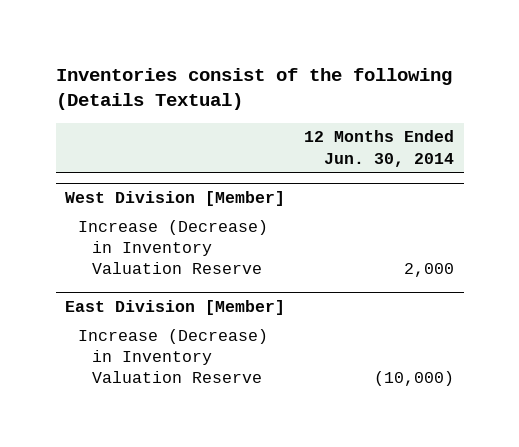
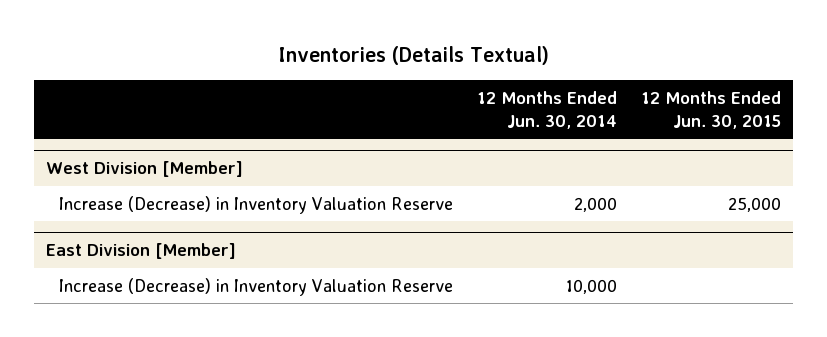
- Inventories consist of the following (Details Textual)
+ Inventories (Details Textual)
- | 12 Months Ended Jun. 30, 2014
+ | 12 Months Ended Jun. 30, 2014 | 12 Months Ended Jun. 30, 2015
@ East Division [Member]
- Increase (Decrease) in Inventory Valuation Reserve | (10,000)
+ Increase (Decrease) in Inventory Valuation Reserve | 10,000 |

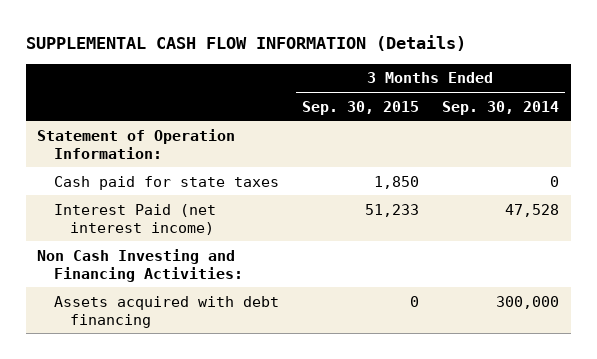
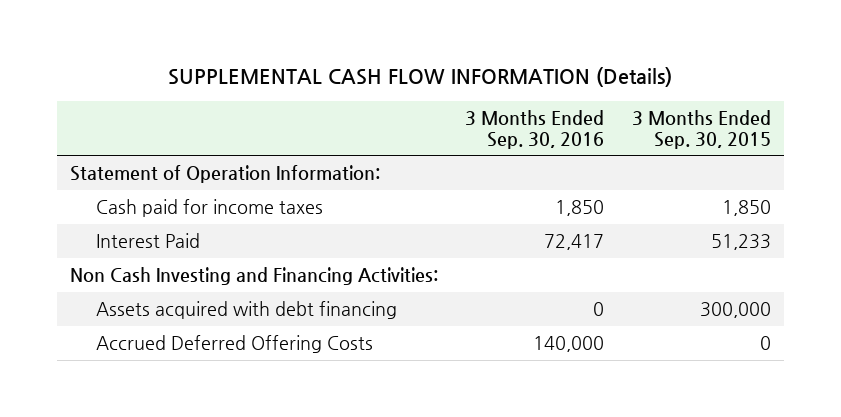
- | 3 Months Ended Sep. 30, 2015 | 3 Months Ended Sep. 30, 2014
+ | 3 Months Ended Sep. 30, 2016 | 3 Months Ended Sep. 30, 2015
- Cash paid for state taxes | 1,850 | 0
- Interest Paid (net interest income) | 51,233 | 47,528
+ Cash paid for income taxes | 1,850 | 1,850
+ Interest Paid | 72,417 | 51,233
- Assets acquired with debt financing | 0 | 300,000
+ Assets acquired with debt financing | 0 | 300,000
+ Accrued Deferred Offering Costs | 140,000 | 0

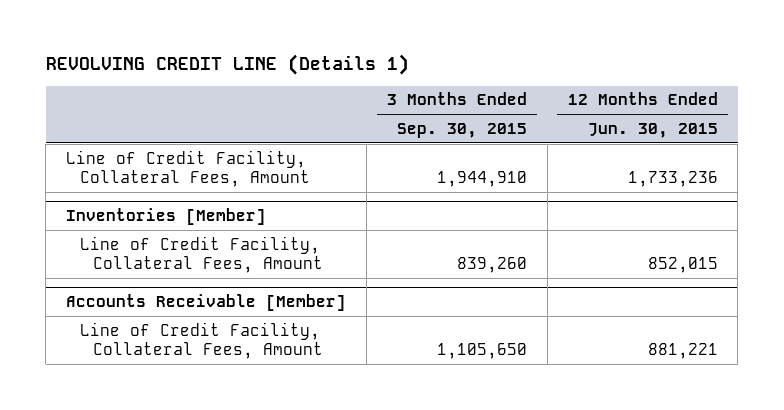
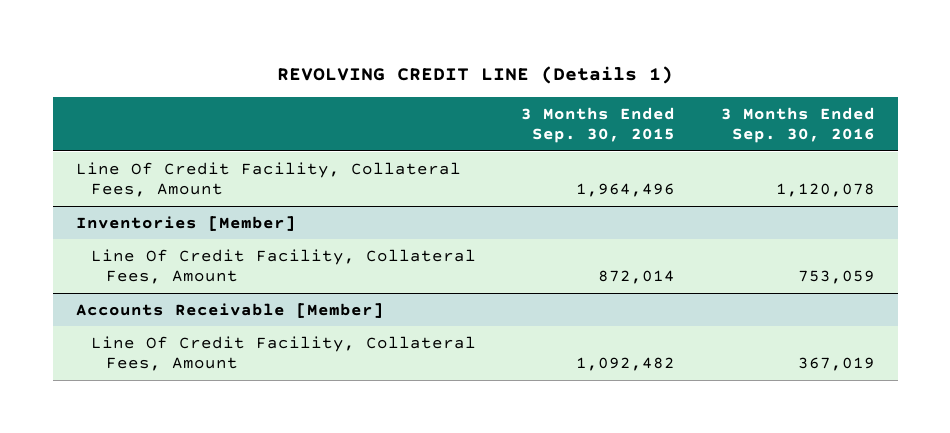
- | 3 Months Ended Sep. 30, 2015 | 12 Months Ended Jun. 30, 2015
+ | 3 Months Ended Sep. 30, 2015 | 3 Months Ended Sep. 30, 2016
- Line of Credit Facility, Collateral Fees, Amount | 1,944,910 | 1,733,236
+ Line Of Credit Facility, Collateral Fees, Amount | 1,964,496 | 1,120,078
@ Inventories [Member]
- Line of Credit Facility, Collateral Fees, Amount | 839,260 | 852,015
+ Line Of Credit Facility, Collateral Fees, Amount | 872,014 | 753,059
@ Accounts Receivable [Member]
- Line of Credit Facility, Collateral Fees, Amount | 1,105,650 | 881,221
+ Line Of Credit Facility, Collateral Fees, Amount | 1,092,482 | 367,019

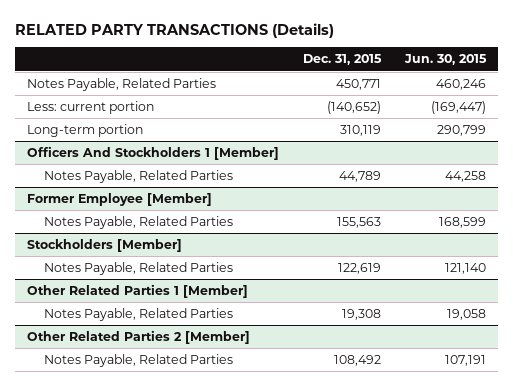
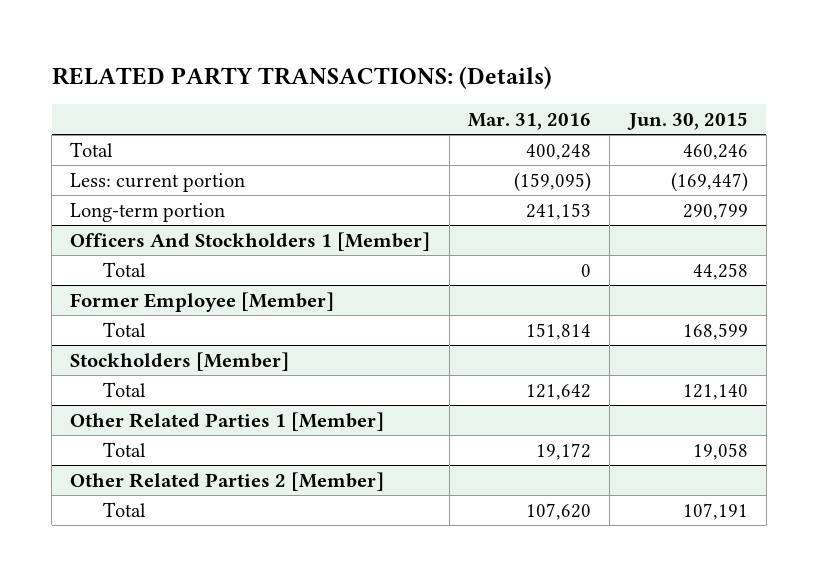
- RELATED PARTY TRANSACTIONS (Details)
+ RELATED PARTY TRANSACTIONS: (Details)
- | Dec. 31, 2015 | Jun. 30, 2015
+ | Mar. 31, 2016 | Jun. 30, 2015
- Notes Payable, Related Parties | 450,771 | 460,246
+ Total | 400,248 | 460,246
@ Officers And Stockholders 1 [Member]
- Notes Payable, Related Parties | 44,789 | 44,258
+ Total | 0 | 44,258
@ Former Employee [Member]
- Notes Payable, Related Parties | 155,563 | 168,599
+ Total | 151,814 | 168,599
@ Stockholders [Member]
- Notes Payable, Related Parties | 122,619 | 121,140
+ Total | 121,642 | 121,140
@ Other Related Parties 1 [Member]
- Notes Payable, Related Parties | 19,308 | 19,058
+ Total | 19,172 | 19,058
@ Other Related Parties 2 [Member]
- Notes Payable, Related Parties | 108,492 | 107,191
+ Total | 107,620 | 107,191

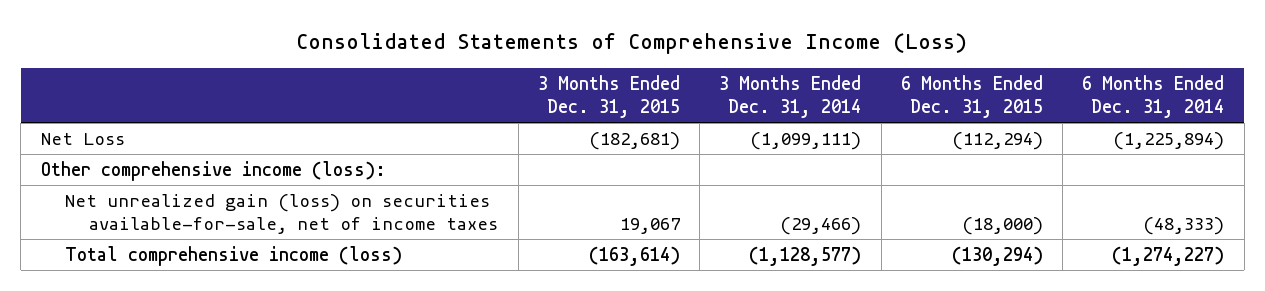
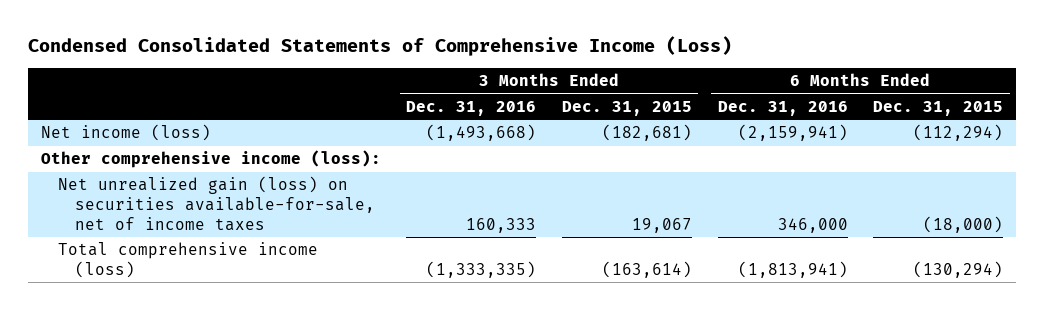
- Consolidated Statements of Comprehensive Income (Loss)
+ Condensed Consolidated Statements of Comprehensive Income (Loss)
- | 3 Months Ended Dec. 31, 2015 | 3 Months Ended Dec. 31, 2014 | 6 Months Ended Dec. 31, 2015 | 6 Months Ended Dec. 31, 2014
+ | 3 Months Ended Dec. 31, 2016 | 3 Months Ended Dec. 31, 2015 | 6 Months Ended Dec. 31, 2016 | 6 Months Ended Dec. 31, 2015
- Net Loss | (182,681) | (1,099,111) | (112,294) | (1,225,894)
+ Net income (loss) | (1,493,668) | (182,681) | (2,159,941) | (112,294)

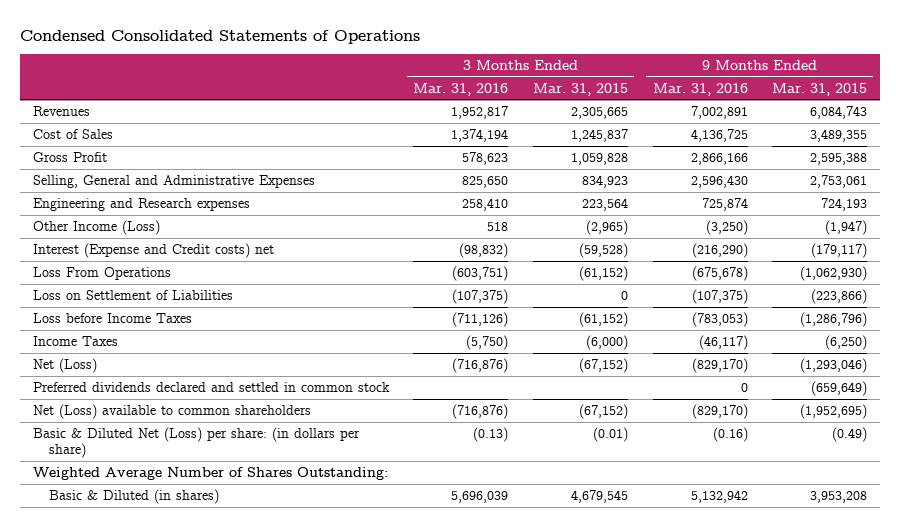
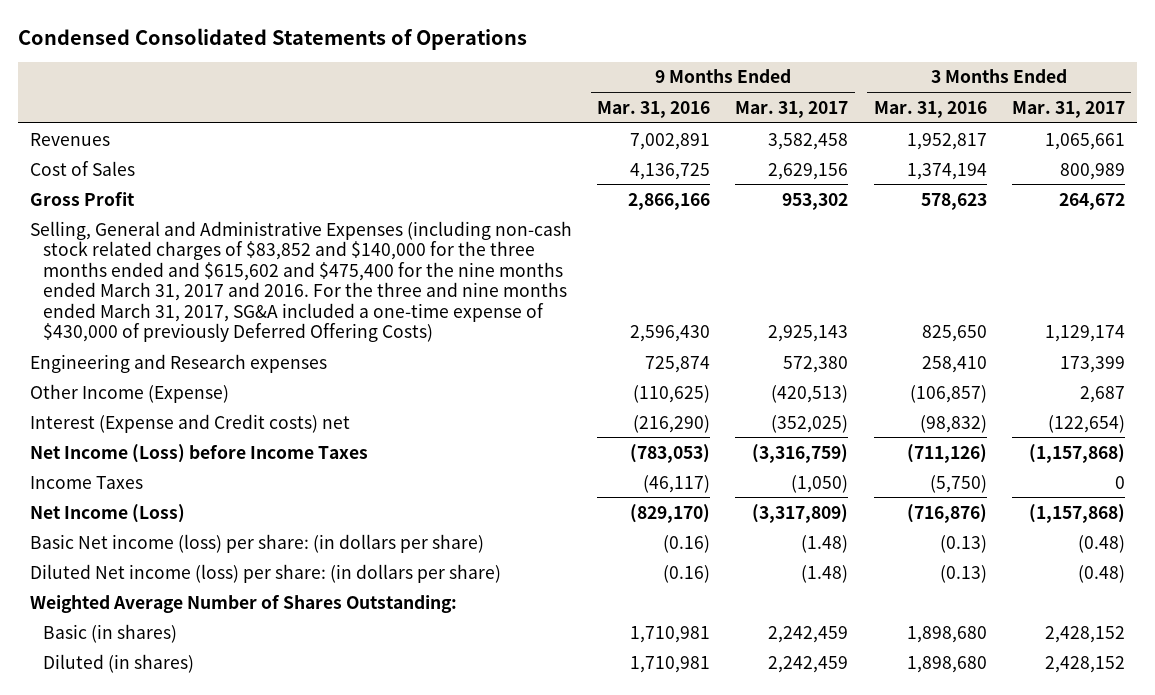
- | 3 Months Ended Mar. 31, 2016 | 3 Months Ended Mar. 31, 2015 | 9 Months Ended Mar. 31, 2016 | 9 Months Ended Mar. 31, 2015
+ | 9 Months Ended Mar. 31, 2016 | 9 Months Ended Mar. 31, 2017 | 3 Months Ended Mar. 31, 2016 | 3 Months Ended Mar. 31, 2017
- Selling, General and Administrative Expenses | 825,650 | 834,923 | 2,596,430 | 2,753,061
+ Selling, General and Administrative Expenses (including non-cash stock related charges of $83,852 and $140,000 for the three months ended and $615,602 and $475,400 for the nine months ended March 31, 2017 and 2016. For the three and nine months ended March 31, 2017, SG&A included a one-time expense of $430,000 of previously Deferred Offering Costs) | 2,596,430 | 2,925,143 | 825,650 | 1,129,174
- Other Income (Loss) | 518 | (2,965) | (3,250) | (1,947)
+ Other Income (Expense) | (110,625) | (420,513) | (106,857) | 2,687
- Loss From Operations | (603,751) | (61,152) | (675,678) | (1,062,930)
- Loss on Settlement of Liabilities | (107,375) | 0 | (107,375) | (223,866)
- Loss before Income Taxes | (711,126) | (61,152) | (783,053) | (1,286,796)
+ Net Income (Loss) before Income Taxes | (783,053) | (3,316,759) | (711,126) | (1,157,868)
- Net (Loss) | (716,876) | (67,152) | (829,170) | (1,293,046)
- Preferred dividends declared and settled in common stock | | | 0 | (659,649)
- Net (Loss) available to common shareholders | (716,876) | (67,152) | (829,170) | (1,952,695)
- Basic & Diluted Net (Loss) per share: (in dollars per share) | (0.13) | (0.01) | (0.16) | (0.49)
+ Net Income (Loss) | (829,170) | (3,317,809) | (716,876) | (1,157,868)
+ Basic Net income (loss) per share: (in dollars per share) | (0.16) | (1.48) | (0.13) | (0.48)
+ Diluted Net income (loss) per share: (in dollars per share) | (0.16) | (1.48) | (0.13) | (0.48)
- Basic & Diluted (in shares) | 5,696,039 | 4,679,545 | 5,132,942 | 3,953,208
+ Basic (in shares) | 1,710,981 | 2,242,459 | 1,898,680 | 2,428,152
+ Diluted (in shares) | 1,710,981 | 2,242,459 | 1,898,680 | 2,428,152

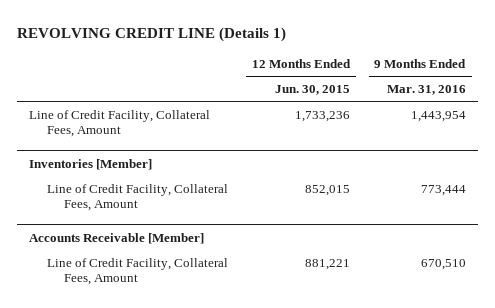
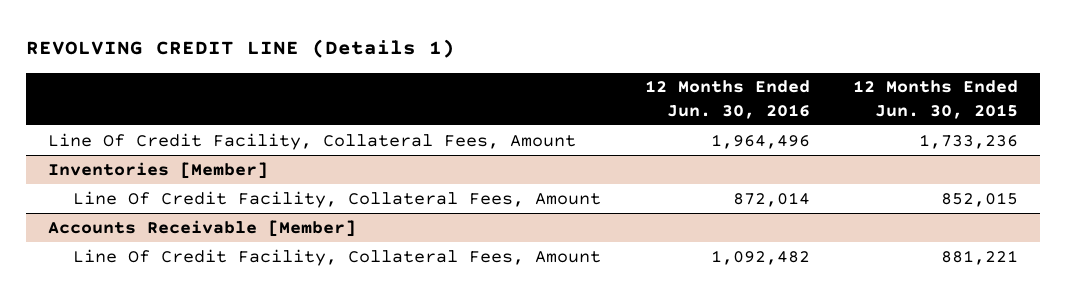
- | 12 Months Ended Jun. 30, 2015 | 9 Months Ended Mar. 31, 2016
+ | 12 Months Ended Jun. 30, 2016 | 12 Months Ended Jun. 30, 2015
- Line of Credit Facility, Collateral Fees, Amount | 1,733,236 | 1,443,954
+ Line Of Credit Facility, Collateral Fees, Amount | 1,964,496 | 1,733,236
@ Inventories [Member]
- Line of Credit Facility, Collateral Fees, Amount | 852,015 | 773,444
+ Line Of Credit Facility, Collateral Fees, Amount | 872,014 | 852,015
@ Accounts Receivable [Member]
- Line of Credit Facility, Collateral Fees, Amount | 881,221 | 670,510
+ Line Of Credit Facility, Collateral Fees, Amount | 1,092,482 | 881,221

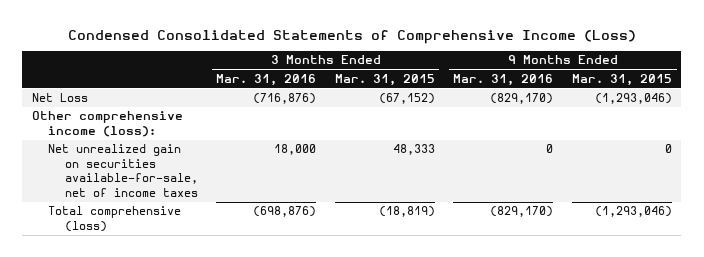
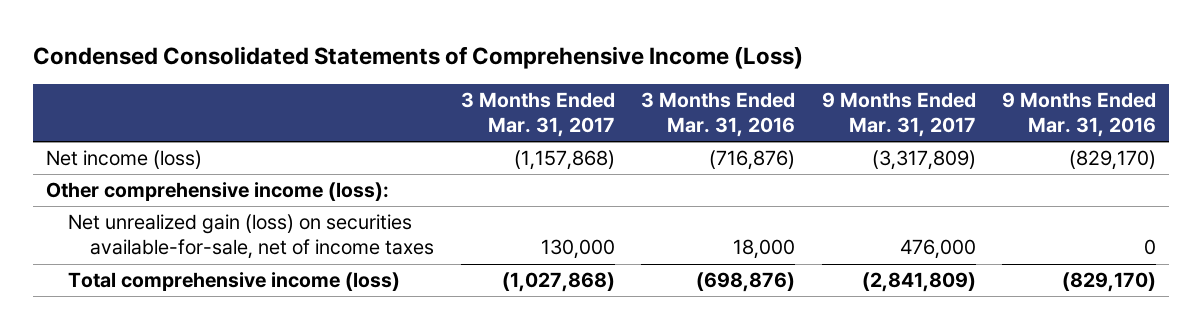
- | 3 Months Ended Mar. 31, 2016 | 3 Months Ended Mar. 31, 2015 | 9 Months Ended Mar. 31, 2016 | 9 Months Ended Mar. 31, 2015
+ | 3 Months Ended Mar. 31, 2017 | 3 Months Ended Mar. 31, 2016 | 9 Months Ended Mar. 31, 2017 | 9 Months Ended Mar. 31, 2016
- Net Loss | (716,876) | (67,152) | (829,170) | (1,293,046)
+ Net income (loss) | (1,157,868) | (716,876) | (3,317,809) | (829,170)
- Net unrealized gain on securities available-for-sale, net of income taxes | 18,000 | 48,333 | 0 | 0
- Total comprehensive (loss) | (698,876) | (18,819) | (829,170) | (1,293,046)
+ Net unrealized gain (loss) on securities available-for-sale, net of income taxes | 130,000 | 18,000 | 476,000 | 0
+ Total comprehensive income (loss) | (1,027,868) | (698,876) | (2,841,809) | (829,170)

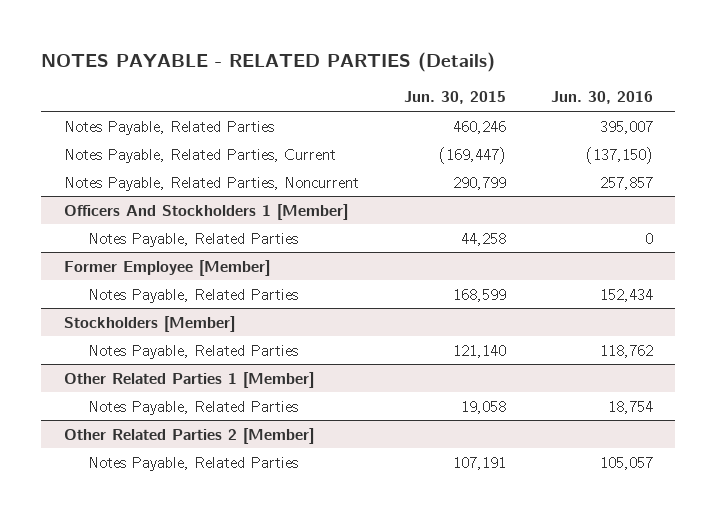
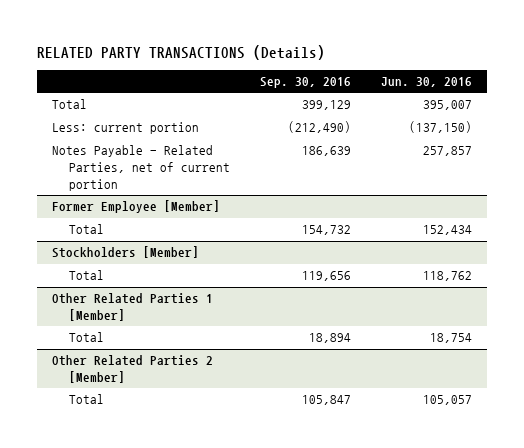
- NOTES PAYABLE - RELATED PARTIES (Details)
+ RELATED PARTY TRANSACTIONS (Details)
- | Jun. 30, 2015 | Jun. 30, 2016
+ | Sep. 30, 2016 | Jun. 30, 2016
- Notes Payable, Related Parties | 460,246 | 395,007
- Notes Payable, Related Parties, Current | (169,447) | (137,150)
- Notes Payable, Related Parties, Noncurrent | 290,799 | 257,857
- Officers And Stockholders 1 [Member]
- Notes Payable, Related Parties | 44,258 | 0
+ Total | 399,129 | 395,007
+ Less: current portion | (212,490) | (137,150)
+ Notes Payable - Related Parties, net of current portion | 186,639 | 257,857
@ Former Employee [Member]
- Notes Payable, Related Parties | 168,599 | 152,434
+ Total | 154,732 | 152,434
@ Stockholders [Member]
- Notes Payable, Related Parties | 121,140 | 118,762
+ Total | 119,656 | 118,762
@ Other Related Parties 1 [Member]
- Notes Payable, Related Parties | 19,058 | 18,754
+ Total | 18,894 | 18,754
@ Other Related Parties 2 [Member]
- Notes Payable, Related Parties | 107,191 | 105,057
+ Total | 105,847 | 105,057

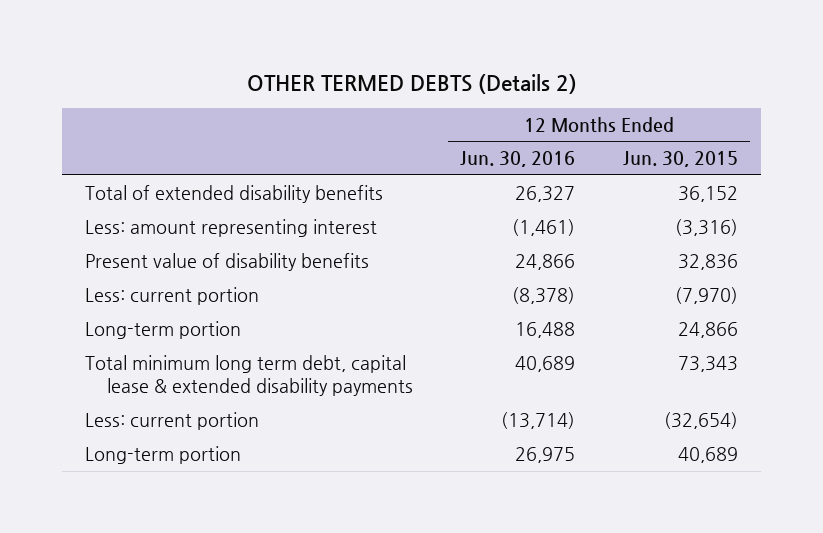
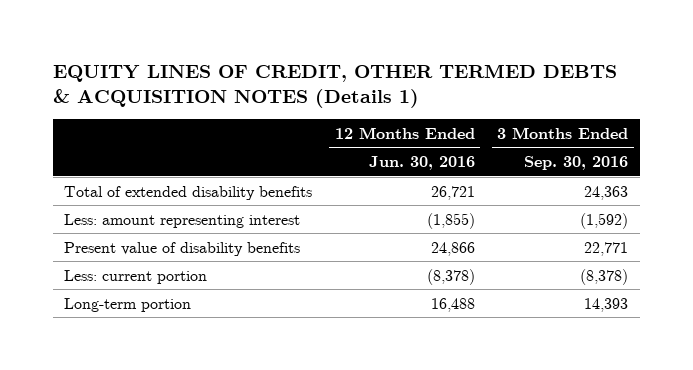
- OTHER TERMED DEBTS (Details 2)
+ EQUITY LINES OF CREDIT, OTHER TERMED DEBTS & ACQUISITION NOTES (Details 1)
- | 12 Months Ended Jun. 30, 2016 | 12 Months Ended Jun. 30, 2015
+ | 12 Months Ended Jun. 30, 2016 | 3 Months Ended Sep. 30, 2016
- Total of extended disability benefits | 26,327 | 36,152
- Less: amount representing interest | (1,461) | (3,316)
+ Total of extended disability benefits | 26,721 | 24,363
+ Less: amount representing interest | (1,855) | (1,592)
- Total minimum long term debt, capital lease & extended disability payments | 40,689 | 73,343
- Less: current portion | (13,714) | (32,654)
- Long-term portion | 26,975 | 40,689

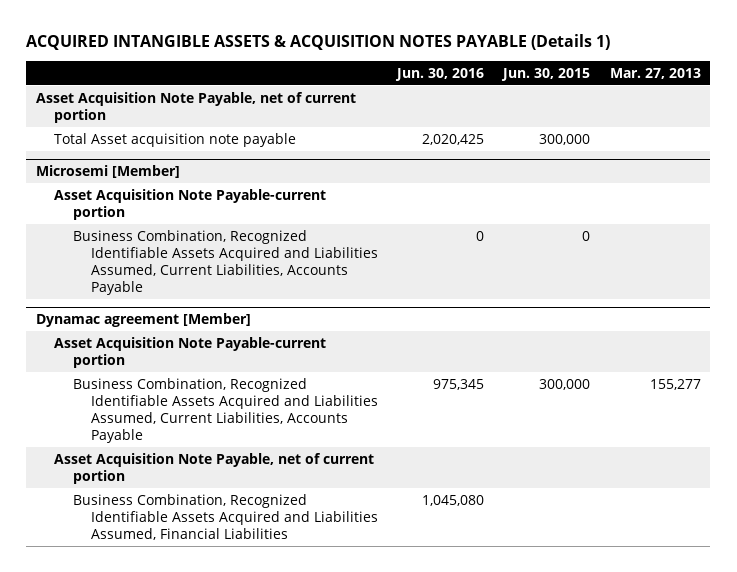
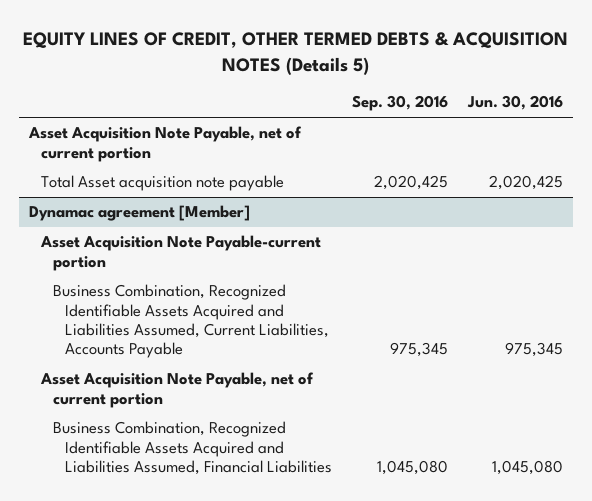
- ACQUIRED INTANGIBLE ASSETS & ACQUISITION NOTES PAYABLE (Details 1)
+ EQUITY LINES OF CREDIT, OTHER TERMED DEBTS & ACQUISITION NOTES (Details 5)
- | Jun. 30, 2016 | Jun. 30, 2015 | Mar. 27, 2013
+ | Sep. 30, 2016 | Jun. 30, 2016
- Microsemi [Member]
- Asset Acquisition Note Payable-current portion
- Business Combination, Recognized Identifiable Assets Acquired and Liabilities Assumed, Current Liabilities, Accounts Payable | 0 | 0 |

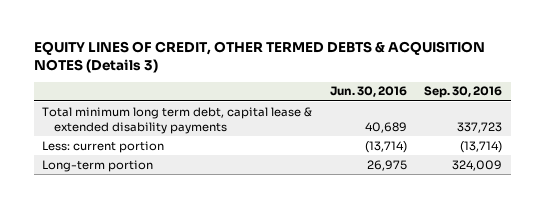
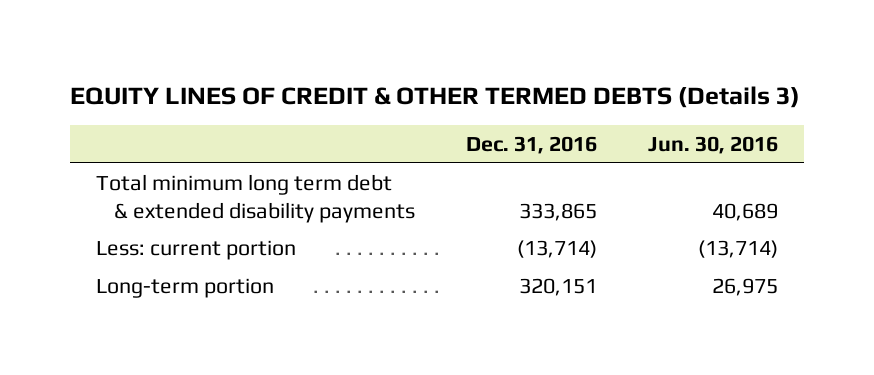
- EQUITY LINES OF CREDIT, OTHER TERMED DEBTS & ACQUISITION NOTES (Details 3)
+ EQUITY LINES OF CREDIT & OTHER TERMED DEBTS (Details 3)
- | Jun. 30, 2016 | Sep. 30, 2016
+ | Dec. 31, 2016 | Jun. 30, 2016
- Total minimum long term debt, capital lease & extended disability payments | 40,689 | 337,723
+ Total minimum long term debt & extended disability payments | 333,865 | 40,689

